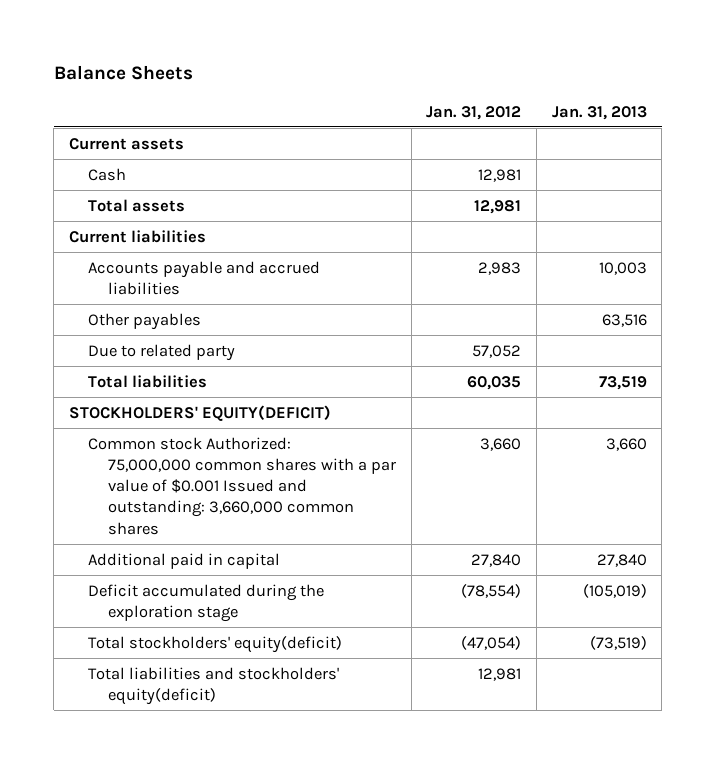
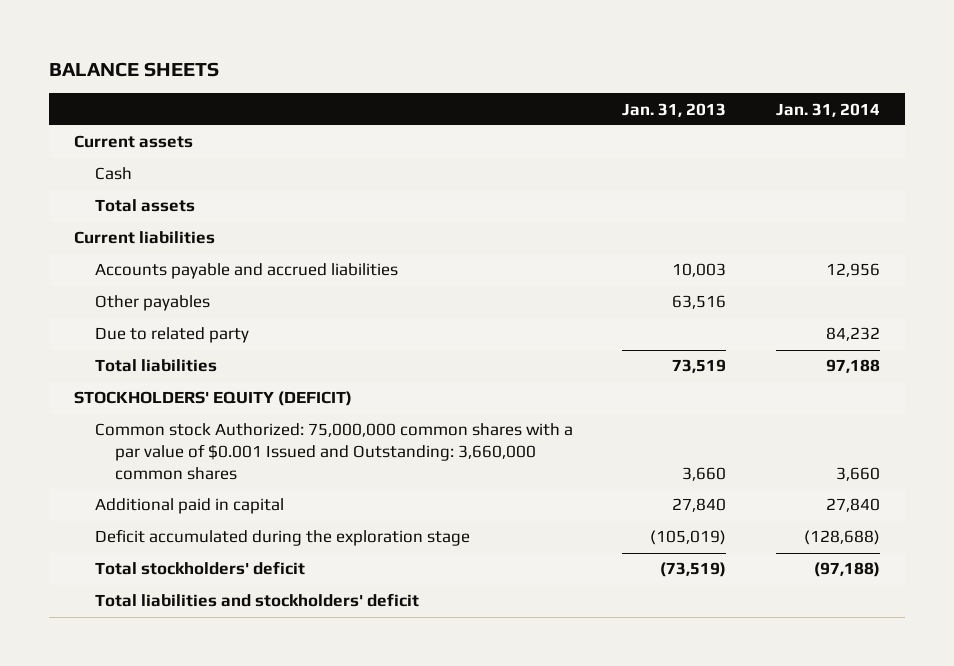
- Balance Sheets
+ BALANCE SHEETS
- | Jan. 31, 2012 | Jan. 31, 2013
+ | Jan. 31, 2013 | Jan. 31, 2014
- STOCKHOLDERS' EQUITY(DEFICIT)
- Common stock Authorized: 75,000,000 common shares with a par value of $0.001 Issued and outstanding: 3,660,000 common shares | 3,660 | 3,660
+ STOCKHOLDERS' EQUITY (DEFICIT)
+ Common stock Authorized: 75,000,000 common shares with a par value of $0.001 Issued and Outstanding: 3,660,000 common shares | 3,660 | 3,660
- Total stockholders' equity(deficit) | (47,054) | (73,519)
- Total liabilities and stockholders' equity(deficit) | 12,981 |
+ Total stockholders' deficit | (73,519) | (97,188)
+ Total liabilities and stockholders' deficit

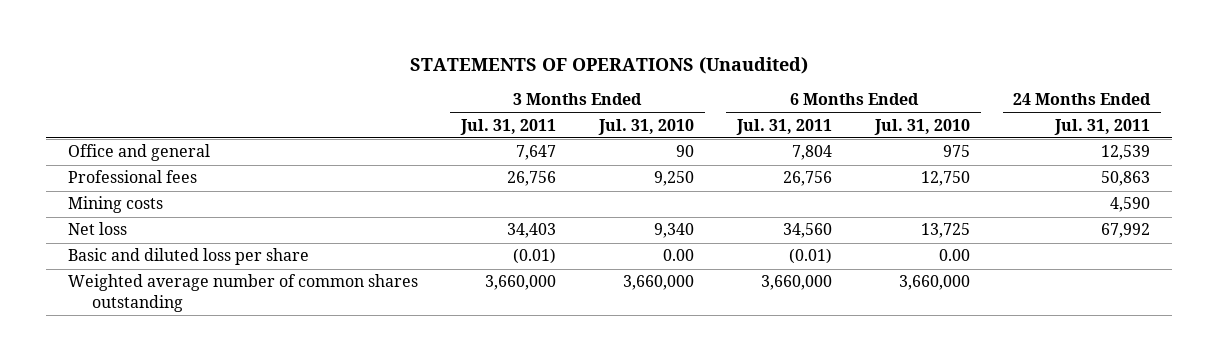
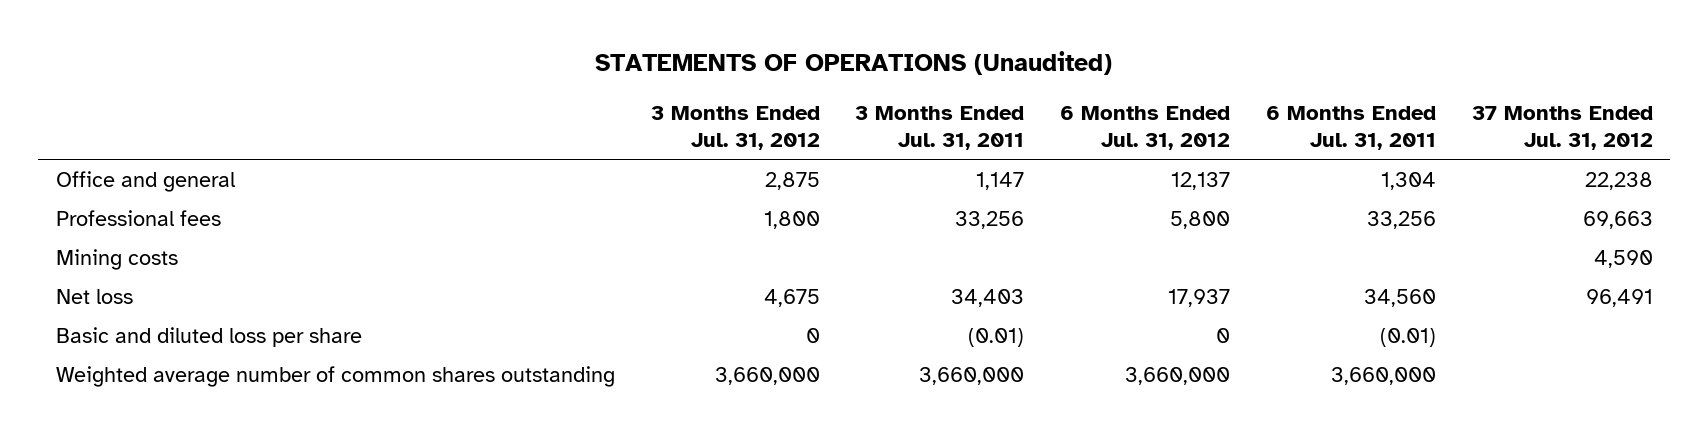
- | 3 Months Ended Jul. 31, 2011 | 3 Months Ended Jul. 31, 2010 | 6 Months Ended Jul. 31, 2011 | 6 Months Ended Jul. 31, 2010 | 24 Months Ended Jul. 31, 2011
+ | 3 Months Ended Jul. 31, 2012 | 3 Months Ended Jul. 31, 2011 | 6 Months Ended Jul. 31, 2012 | 6 Months Ended Jul. 31, 2011 | 37 Months Ended Jul. 31, 2012
- Office and general | 7,647 | 90 | 7,804 | 975 | 12,539
- Professional fees | 26,756 | 9,250 | 26,756 | 12,750 | 50,863
+ Office and general | 2,875 | 1,147 | 12,137 | 1,304 | 22,238
+ Professional fees | 1,800 | 33,256 | 5,800 | 33,256 | 69,663

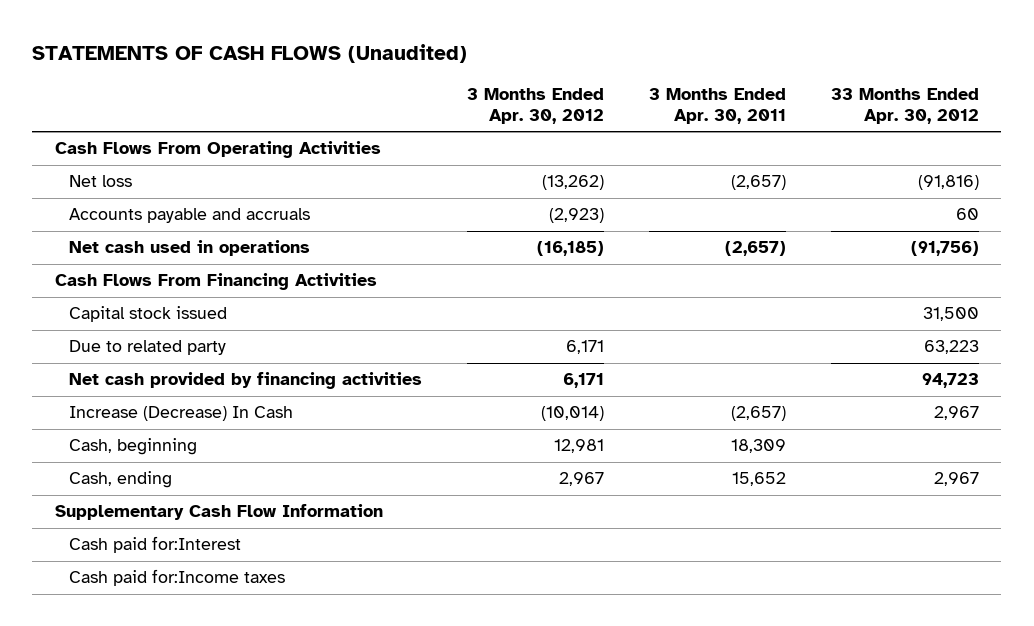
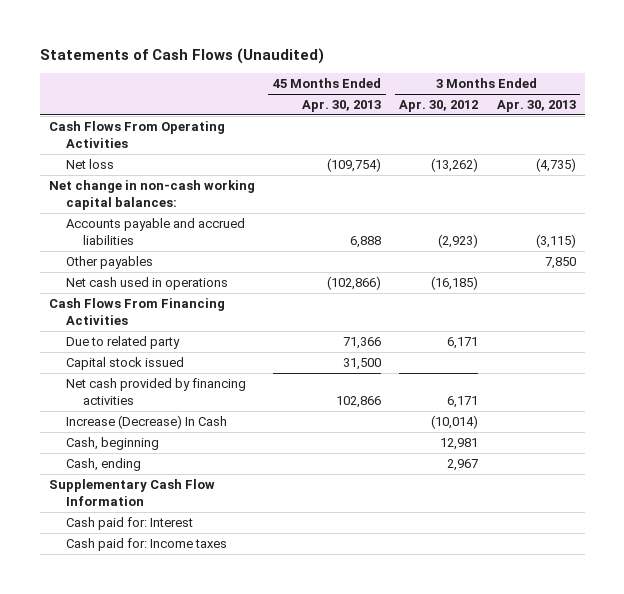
- STATEMENTS OF CASH FLOWS (Unaudited)
+ Statements of Cash Flows (Unaudited)
- | 3 Months Ended Apr. 30, 2012 | 3 Months Ended Apr. 30, 2011 | 33 Months Ended Apr. 30, 2012
+ | 45 Months Ended Apr. 30, 2013 | 3 Months Ended Apr. 30, 2012 | 3 Months Ended Apr. 30, 2013
- Accounts payable and accruals | (2,923) | | 60
+ Net change in non-cash working capital balances:
+ Accounts payable and accrued liabilities | 6,888 | (2,923) | (3,115)
+ Other payables | | | 7,850
moved down: Capital stock issued | 31,500 | |
- Cash paid for:Interest
- Cash paid for:Income taxes
+ Cash paid for: Interest
+ Cash paid for: Income taxes

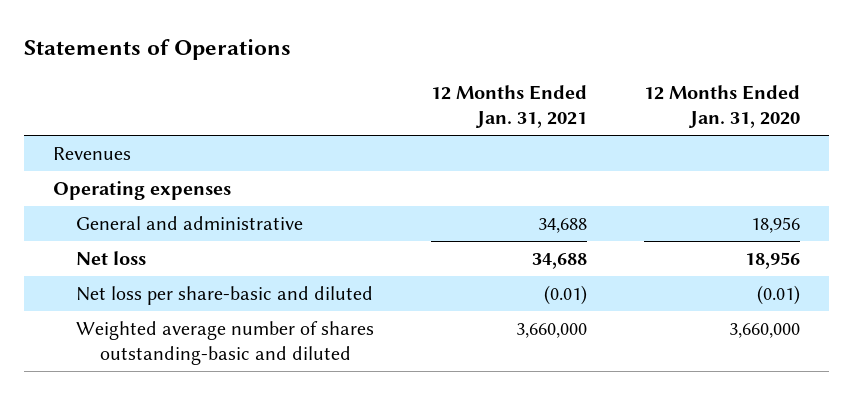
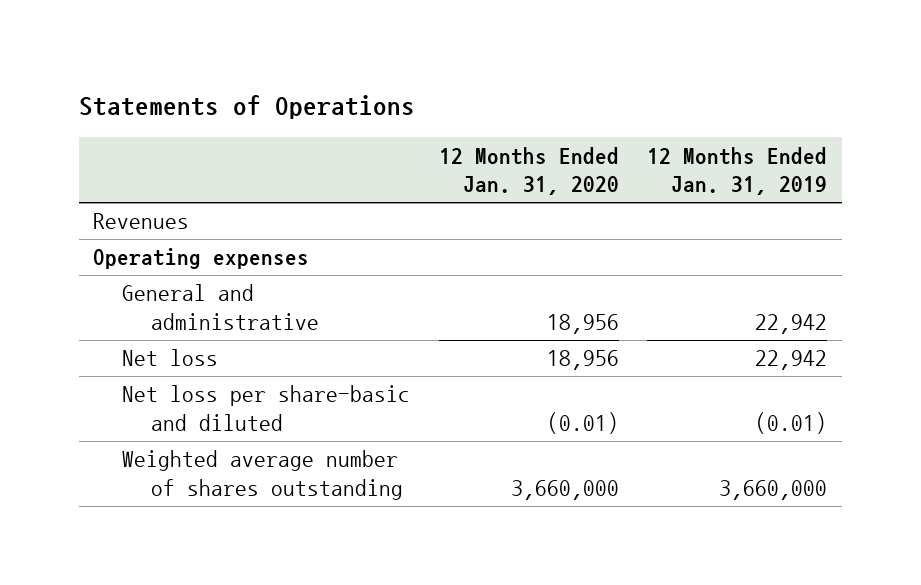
- | 12 Months Ended Jan. 31, 2021 | 12 Months Ended Jan. 31, 2020
+ | 12 Months Ended Jan. 31, 2020 | 12 Months Ended Jan. 31, 2019
- Weighted average number of shares outstanding-basic and diluted | 3,660,000 | 3,660,000
+ Weighted average number of shares outstanding | 3,660,000 | 3,660,000

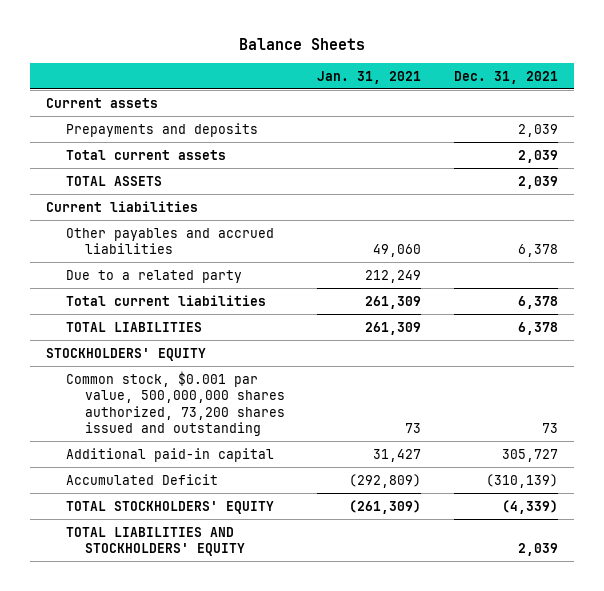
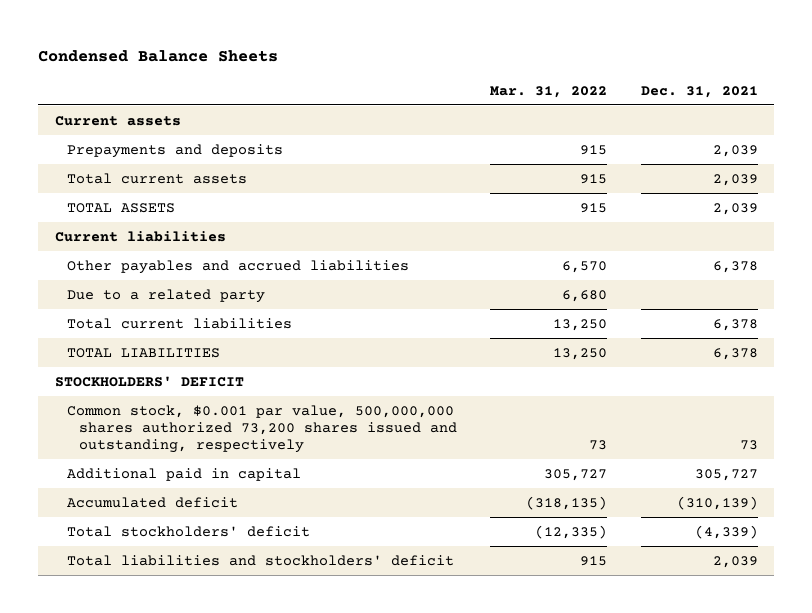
- Balance Sheets
+ Condensed Balance Sheets
- | Jan. 31, 2021 | Dec. 31, 2021
+ | Mar. 31, 2022 | Dec. 31, 2021
- STOCKHOLDERS' EQUITY
- Common stock, $0.001 par value, 500,000,000 shares authorized, 73,200 shares issued and outstanding | 73 | 73
- Additional paid-in capital | 31,427 | 305,727
- Accumulated Deficit | (292,809) | (310,139)
- TOTAL STOCKHOLDERS' EQUITY | (261,309) | (4,339)
- TOTAL LIABILITIES AND STOCKHOLDERS' EQUITY | | 2,039
+ STOCKHOLDERS' DEFICIT
+ Common stock, $0.001 par value, 500,000,000 shares authorized 73,200 shares issued and outstanding, respectively | 73 | 73
+ Additional paid in capital | 305,727 | 305,727
+ Accumulated deficit | (318,135) | (310,139)
+ Total stockholders' deficit | (12,335) | (4,339)
+ Total liabilities and stockholders' deficit | 915 | 2,039

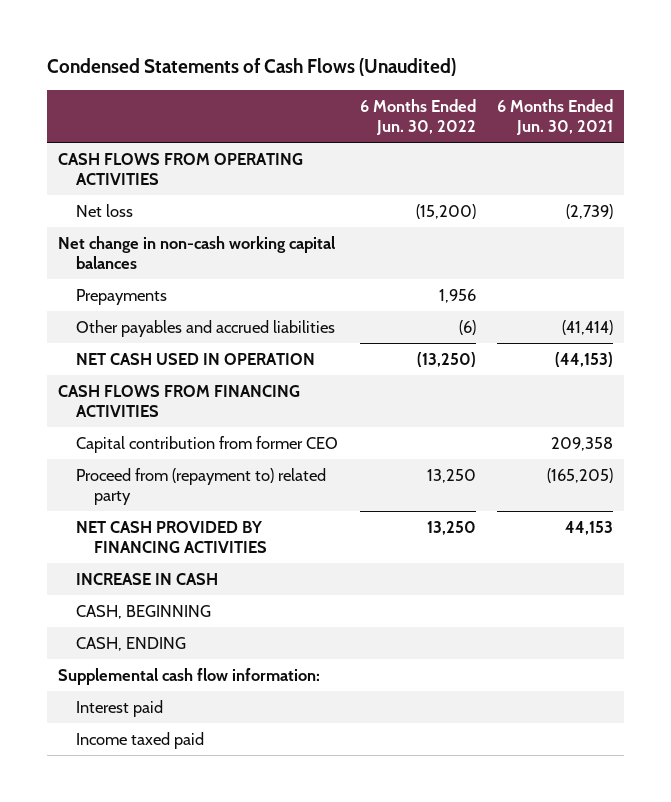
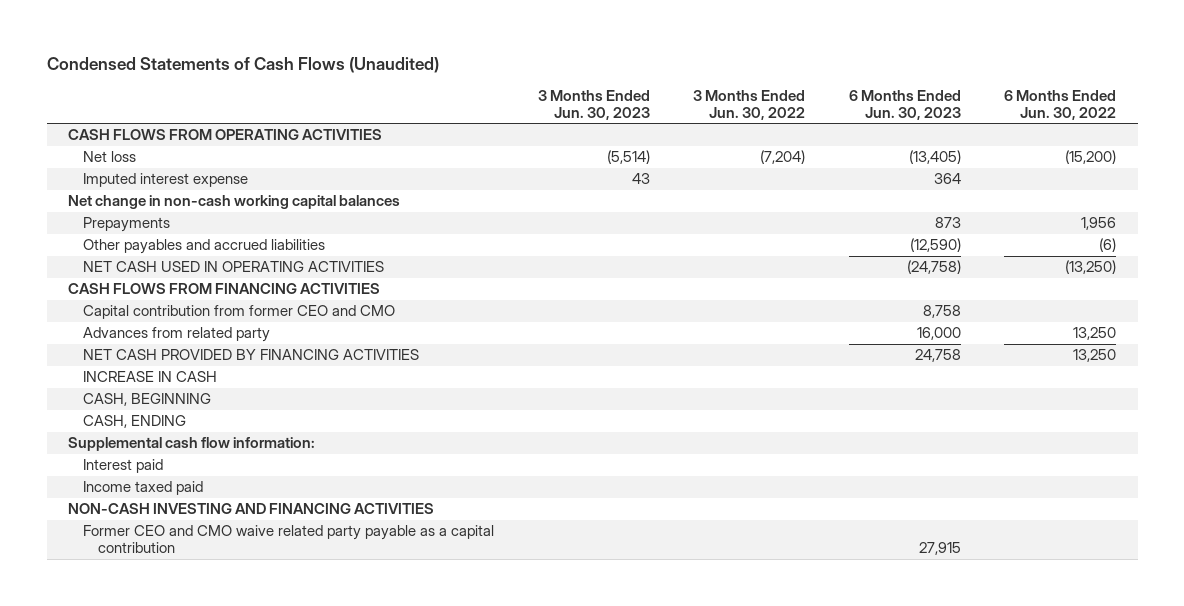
- | 6 Months Ended Jun. 30, 2022 | 6 Months Ended Jun. 30, 2021
+ | 3 Months Ended Jun. 30, 2023 | 3 Months Ended Jun. 30, 2022 | 6 Months Ended Jun. 30, 2023 | 6 Months Ended Jun. 30, 2022
+ Imputed interest expense | 43 | | 364 |
- NET CASH USED IN OPERATION | (13,250) | (44,153)
+ NET CASH USED IN OPERATING ACTIVITIES | | | (24,758) | (13,250)
- Capital contribution from former CEO | | 209,358
- Proceed from (repayment to) related party | 13,250 | (165,205)
+ Capital contribution from former CEO and CMO | | | 8,758 |
+ Advances from related party | | | 16,000 | 13,250
+ NON-CASH INVESTING AND FINANCING ACTIVITIES
+ Former CEO and CMO waive related party payable as a capital contribution | | | 27,915 |

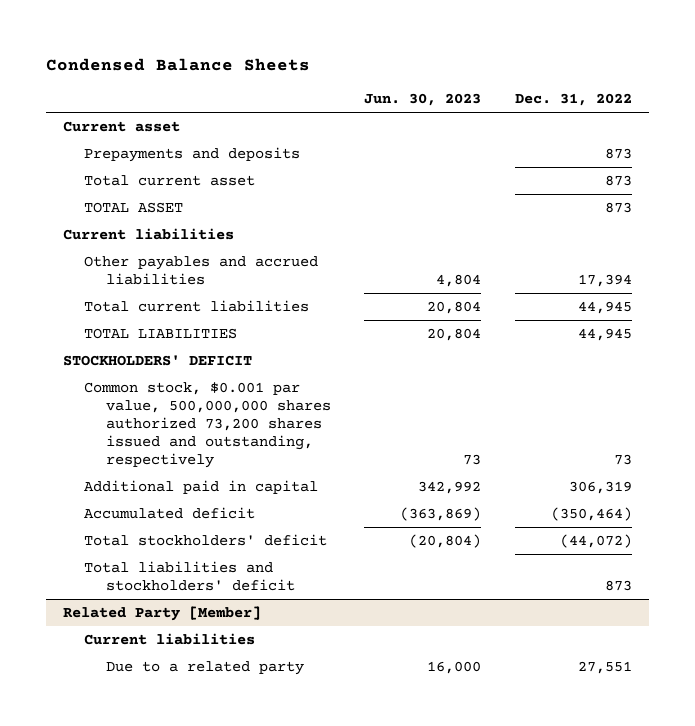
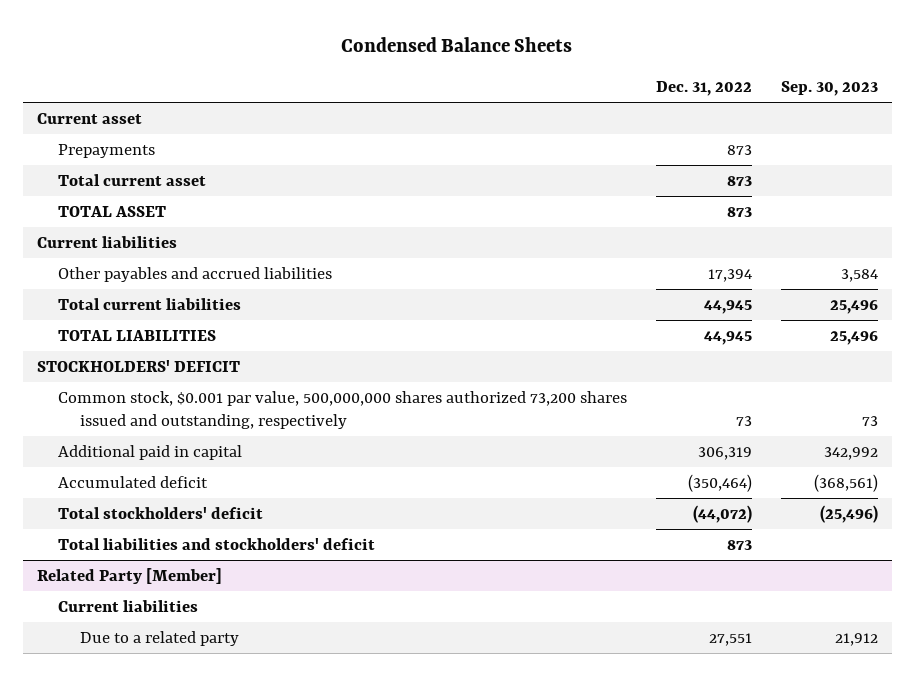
- | Jun. 30, 2023 | Dec. 31, 2022
+ | Dec. 31, 2022 | Sep. 30, 2023
- Prepayments and deposits | | 873
+ Prepayments | 873 |

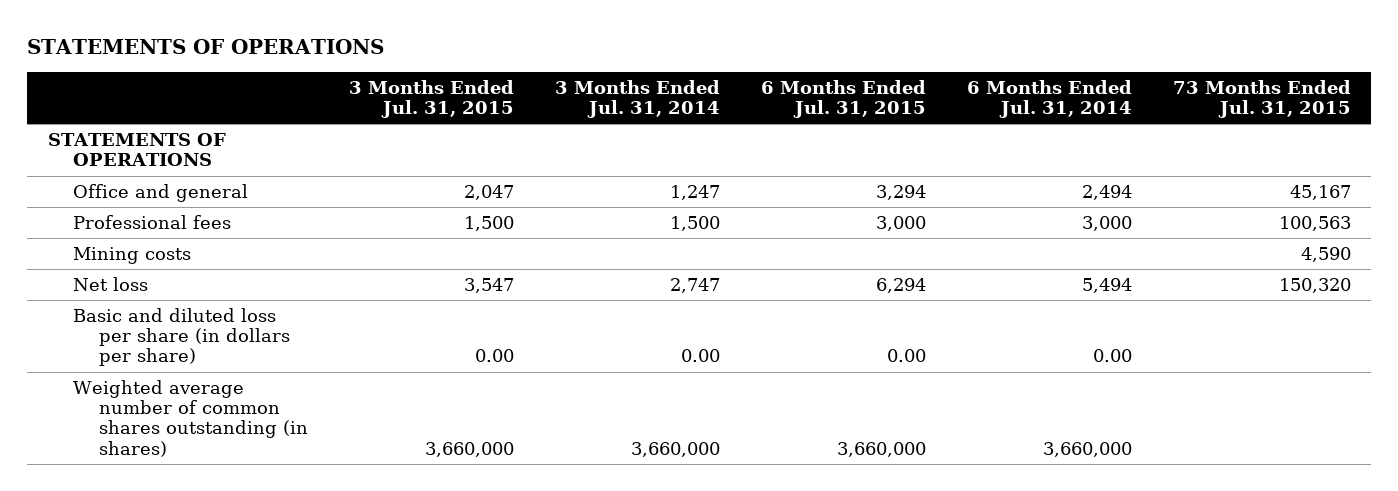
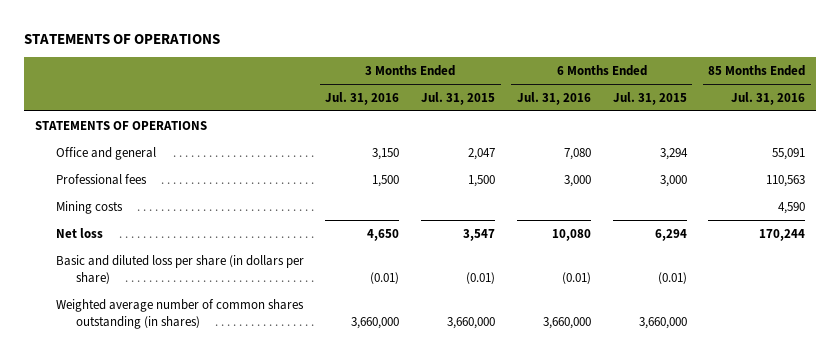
- | 3 Months Ended Jul. 31, 2015 | 3 Months Ended Jul. 31, 2014 | 6 Months Ended Jul. 31, 2015 | 6 Months Ended Jul. 31, 2014 | 73 Months Ended Jul. 31, 2015
+ | 3 Months Ended Jul. 31, 2016 | 3 Months Ended Jul. 31, 2015 | 6 Months Ended Jul. 31, 2016 | 6 Months Ended Jul. 31, 2015 | 85 Months Ended Jul. 31, 2016
- Basic and diluted loss per share (in dollars per share) | 0.00 | 0.00 | 0.00 | 0.00 |
+ Basic and diluted loss per share (in dollars per share) | (0.01) | (0.01) | (0.01) | (0.01) |

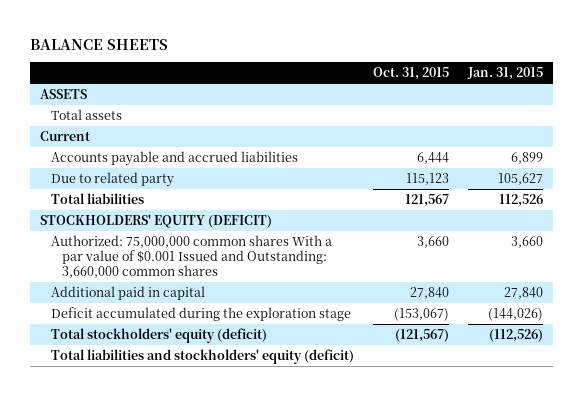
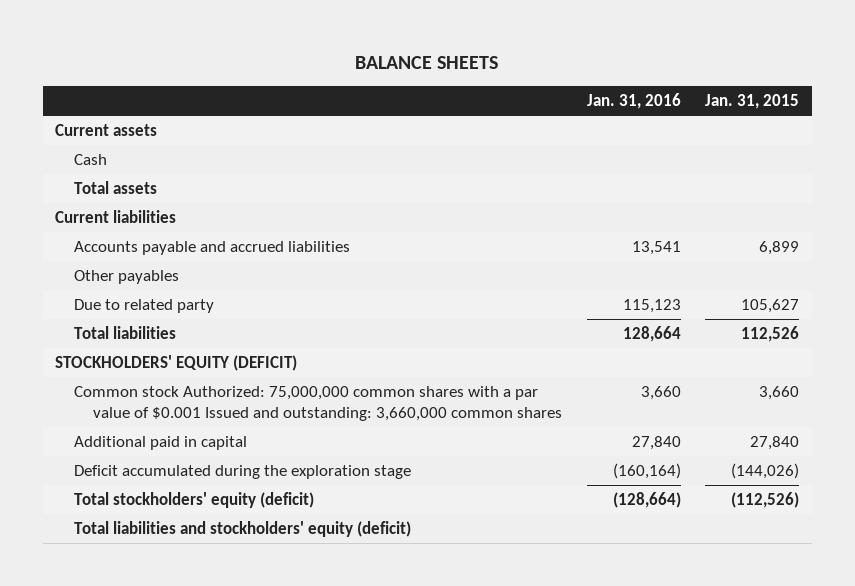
- | Oct. 31, 2015 | Jan. 31, 2015
+ | Jan. 31, 2016 | Jan. 31, 2015
- ASSETS
+ Current assets
+ Cash
- Current
+ Current liabilities
+ Other payables
- Authorized: 75,000,000 common shares With a par value of $0.001 Issued and Outstanding: 3,660,000 common shares | 3,660 | 3,660
+ Common stock Authorized: 75,000,000 common shares with a par value of $0.001 Issued and outstanding: 3,660,000 common shares | 3,660 | 3,660

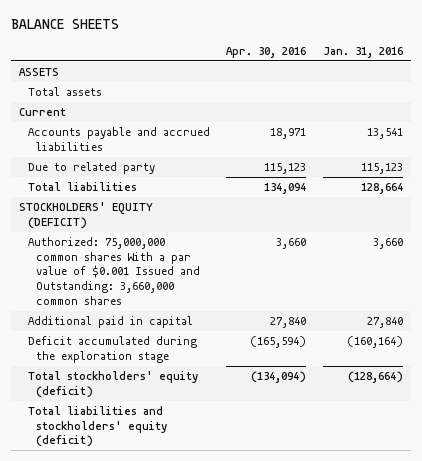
- | Jan. 31, 2016 | Jan. 31, 2015
+ | Apr. 30, 2016 | Jan. 31, 2016
- Current assets
- Cash
+ ASSETS
- Current liabilities
+ Current
- Other payables
- Common stock Authorized: 75,000,000 common shares with a par value of $0.001 Issued and outstanding: 3,660,000 common shares | 3,660 | 3,660
+ Authorized: 75,000,000 common shares With a par value of $0.001 Issued and Outstanding: 3,660,000 common shares | 3,660 | 3,660

